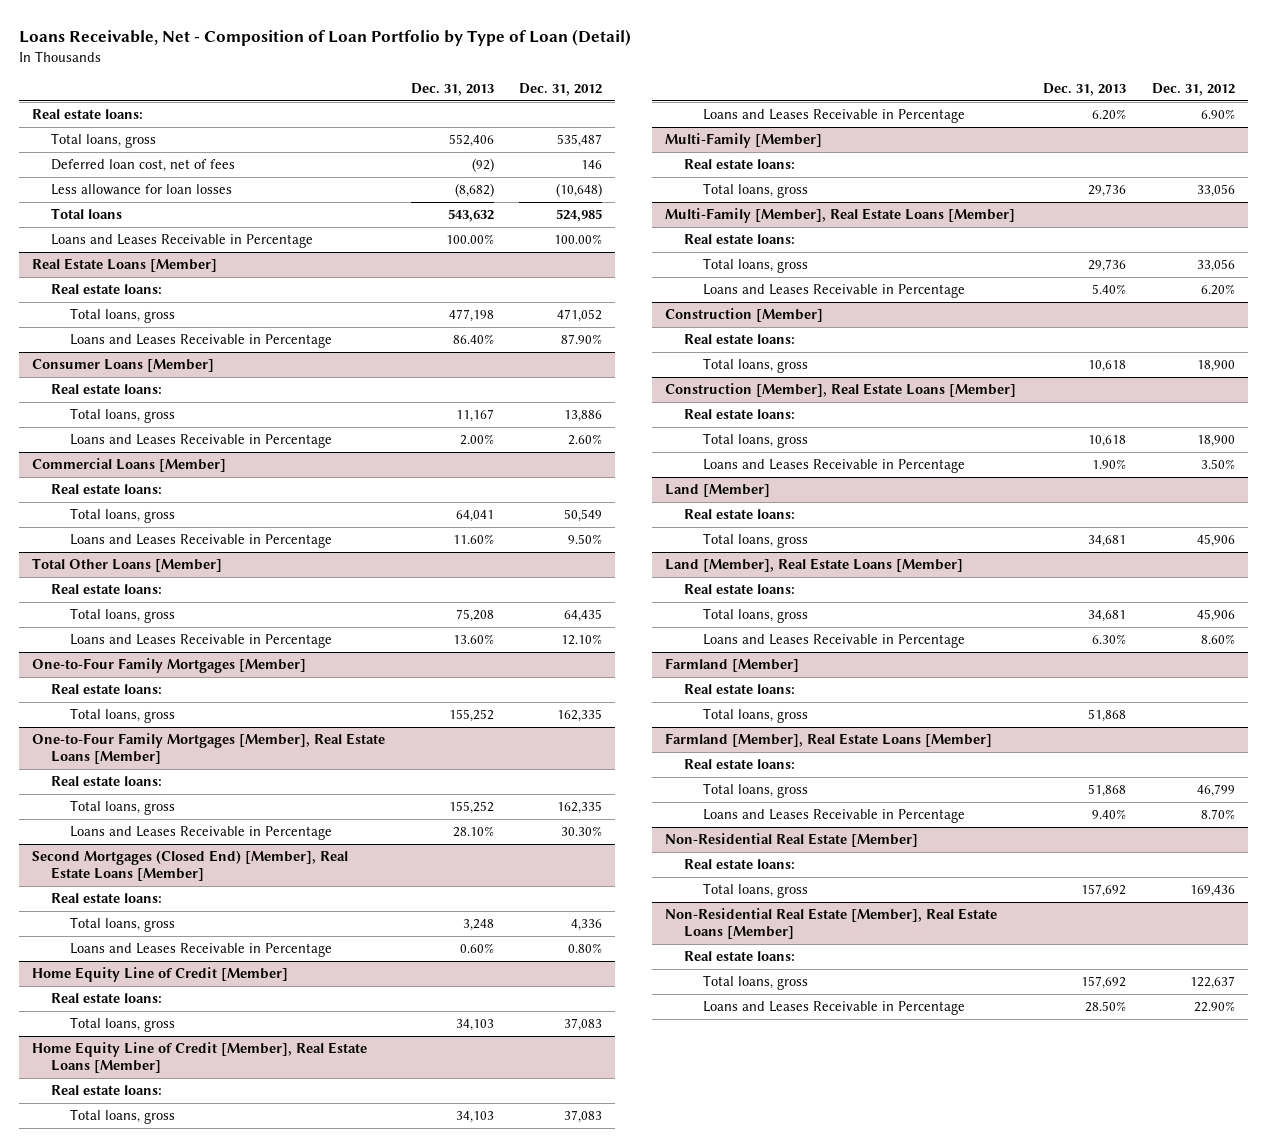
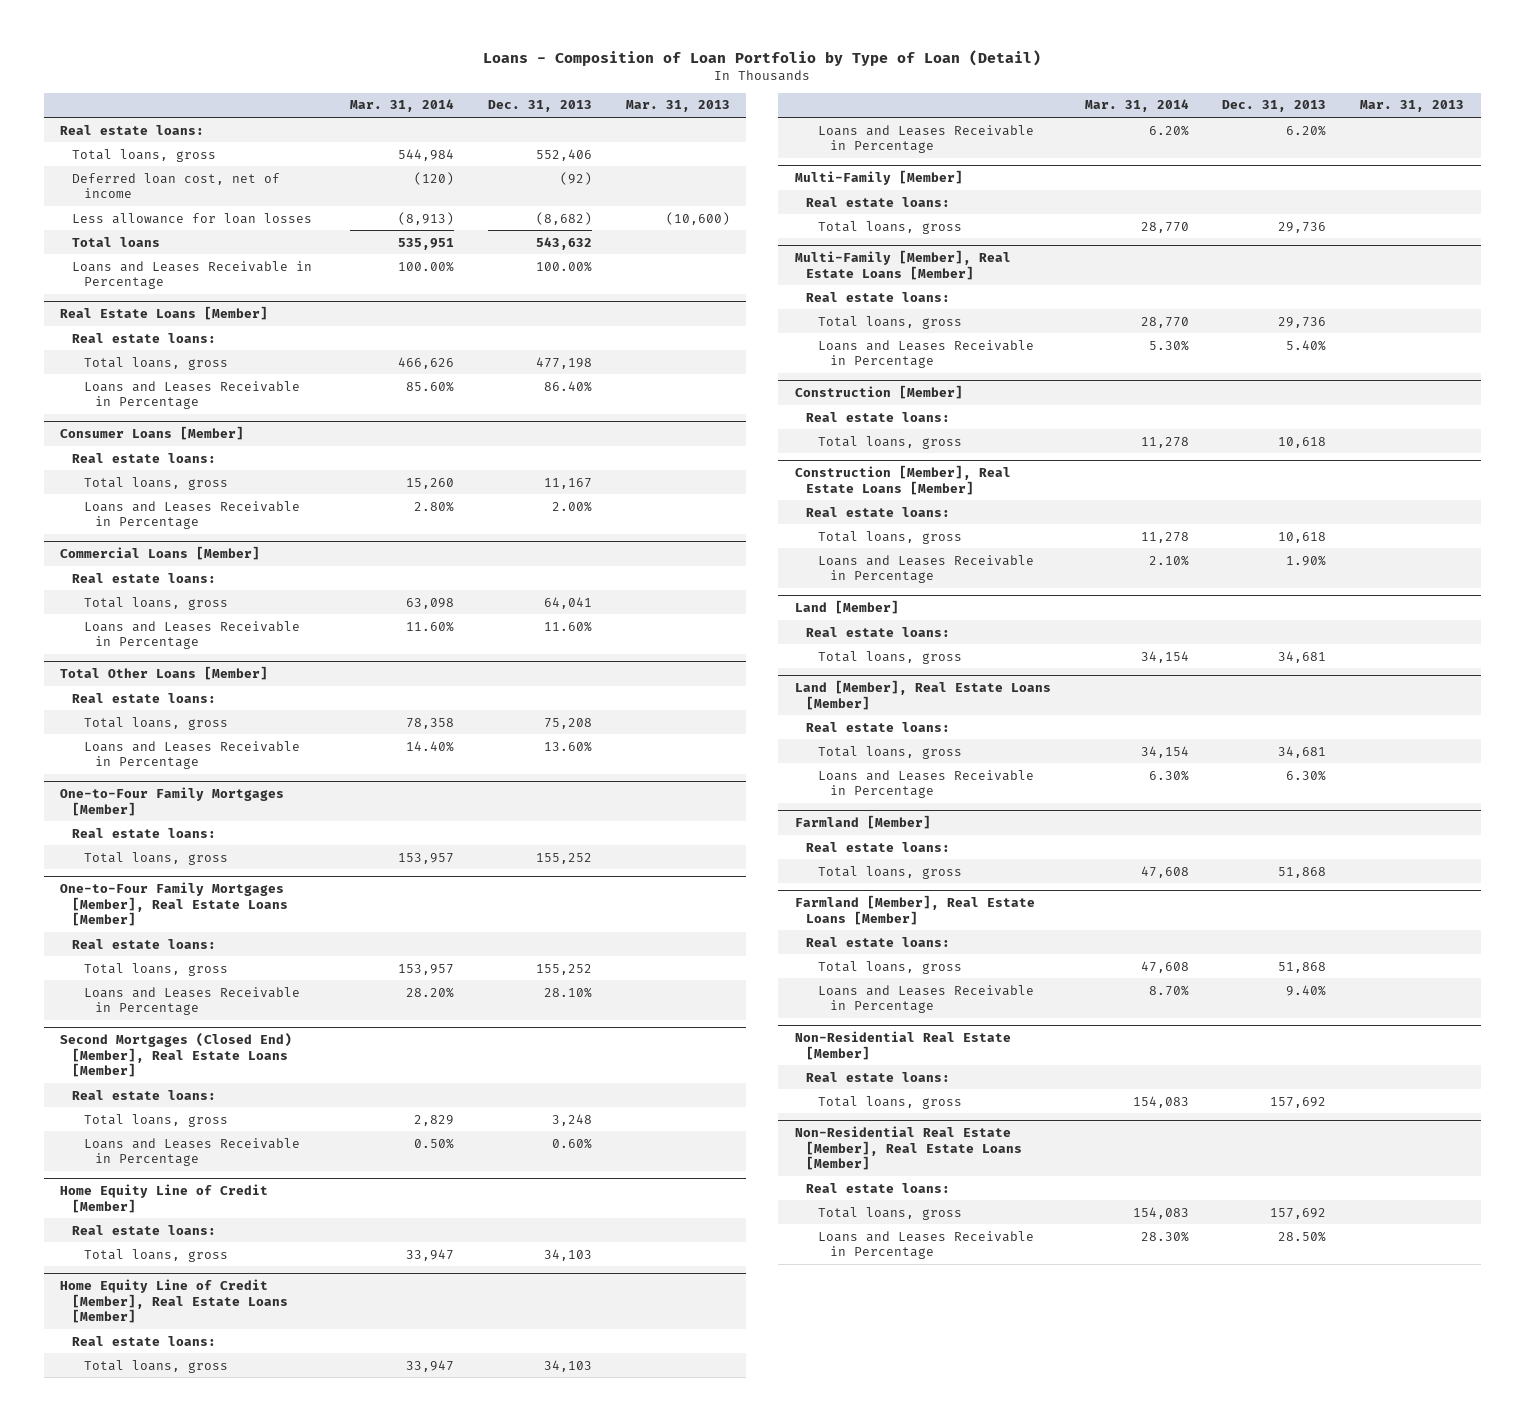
- Loans Receivable, Net - Composition of Loan Portfolio by Type of Loan (Detail)
+ Loans - Composition of Loan Portfolio by Type of Loan (Detail)
- | Dec. 31, 2013 | Dec. 31, 2012
+ | Mar. 31, 2014 | Dec. 31, 2013 | Mar. 31, 2013
- Deferred loan cost, net of fees | (92) | 146
+ Deferred loan cost, net of income | (120) | (92) |

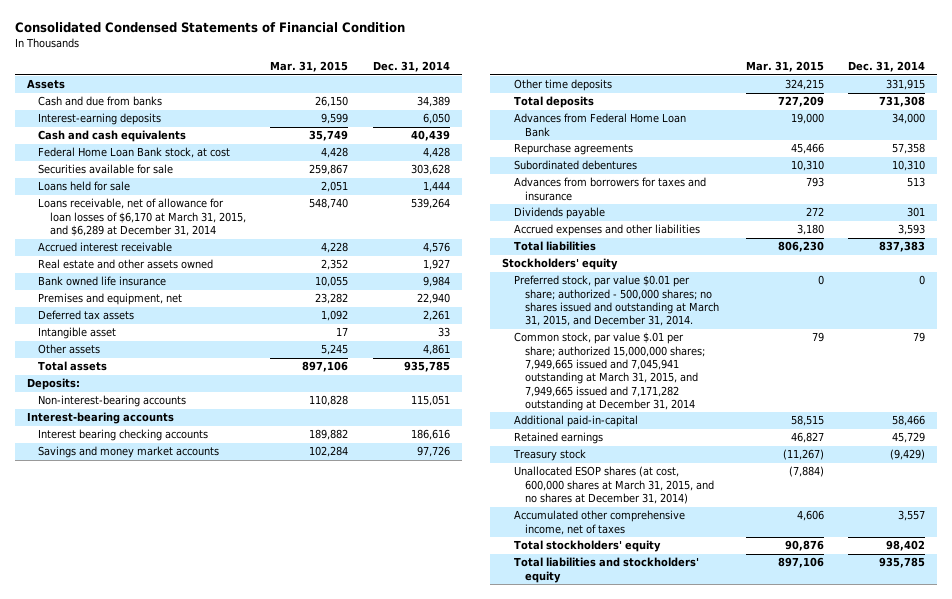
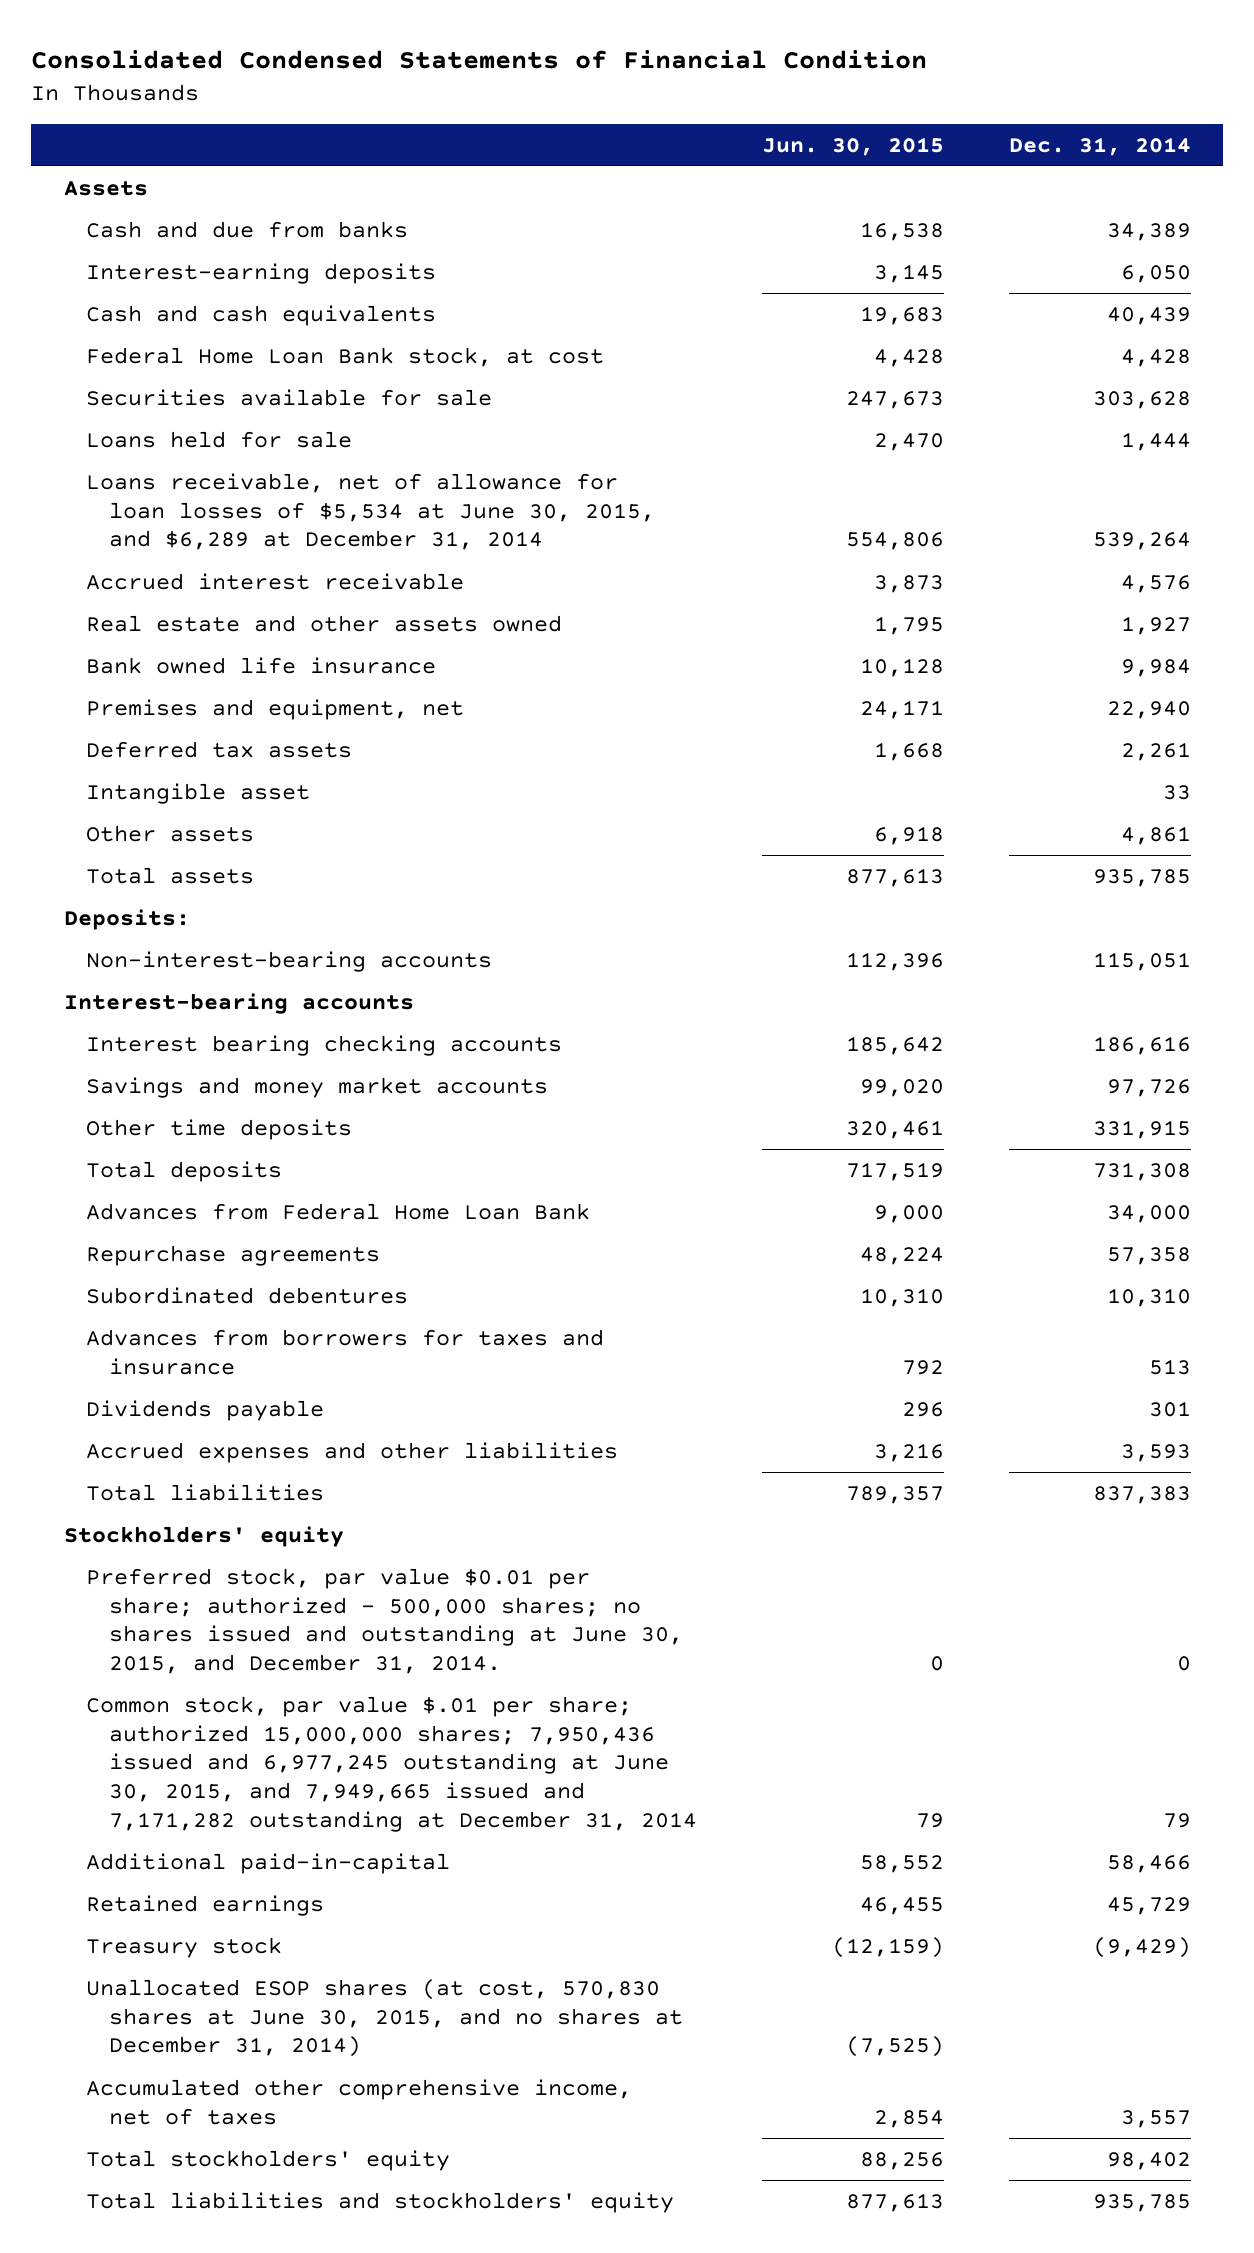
- | Mar. 31, 2015 | Dec. 31, 2014
+ | Jun. 30, 2015 | Dec. 31, 2014
- Loans receivable, net of allowance for loan losses of $6,170 at March 31, 2015, and $6,289 at December 31, 2014 | 548,740 | 539,264
+ Loans receivable, net of allowance for loan losses of $5,534 at June 30, 2015, and $6,289 at December 31, 2014 | 554,806 | 539,264
- Preferred stock, par value $0.01 per share; authorized - 500,000 shares; no shares issued and outstanding at March 31, 2015, and December 31, 2014. | 0 | 0
- Common stock, par value $.01 per share; authorized 15,000,000 shares; 7,949,665 issued and 7,045,941 outstanding at March 31, 2015, and 7,949,665 issued and 7,171,282 outstanding at December 31, 2014 | 79 | 79
+ Preferred stock, par value $0.01 per share; authorized - 500,000 shares; no shares issued and outstanding at June 30, 2015, and December 31, 2014. | 0 | 0
+ Common stock, par value $.01 per share; authorized 15,000,000 shares; 7,950,436 issued and 6,977,245 outstanding at June 30, 2015, and 7,949,665 issued and 7,171,282 outstanding at December 31, 2014 | 79 | 79
- Unallocated ESOP shares (at cost, 600,000 shares at March 31, 2015, and no shares at December 31, 2014) | (7,884) |
+ Unallocated ESOP shares (at cost, 570,830 shares at June 30, 2015, and no shares at December 31, 2014) | (7,525) |

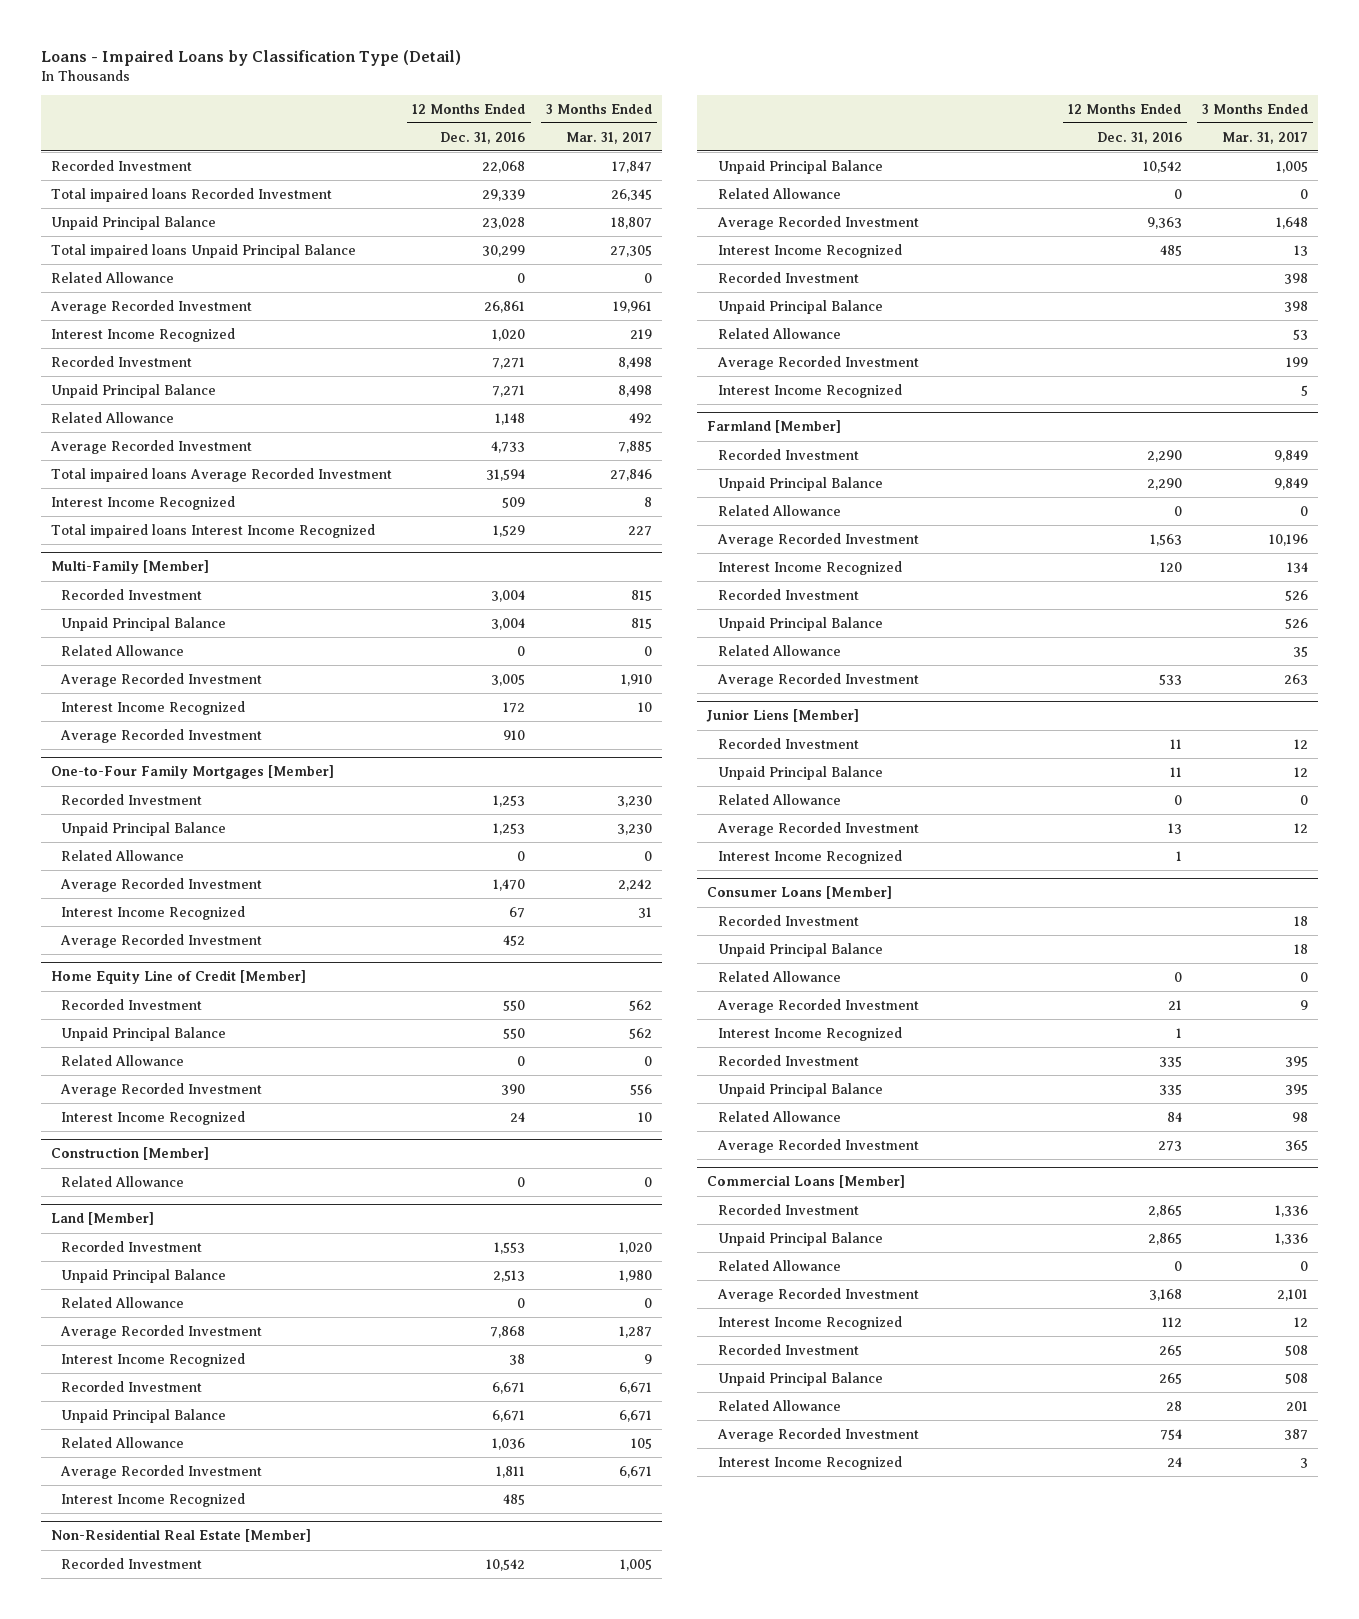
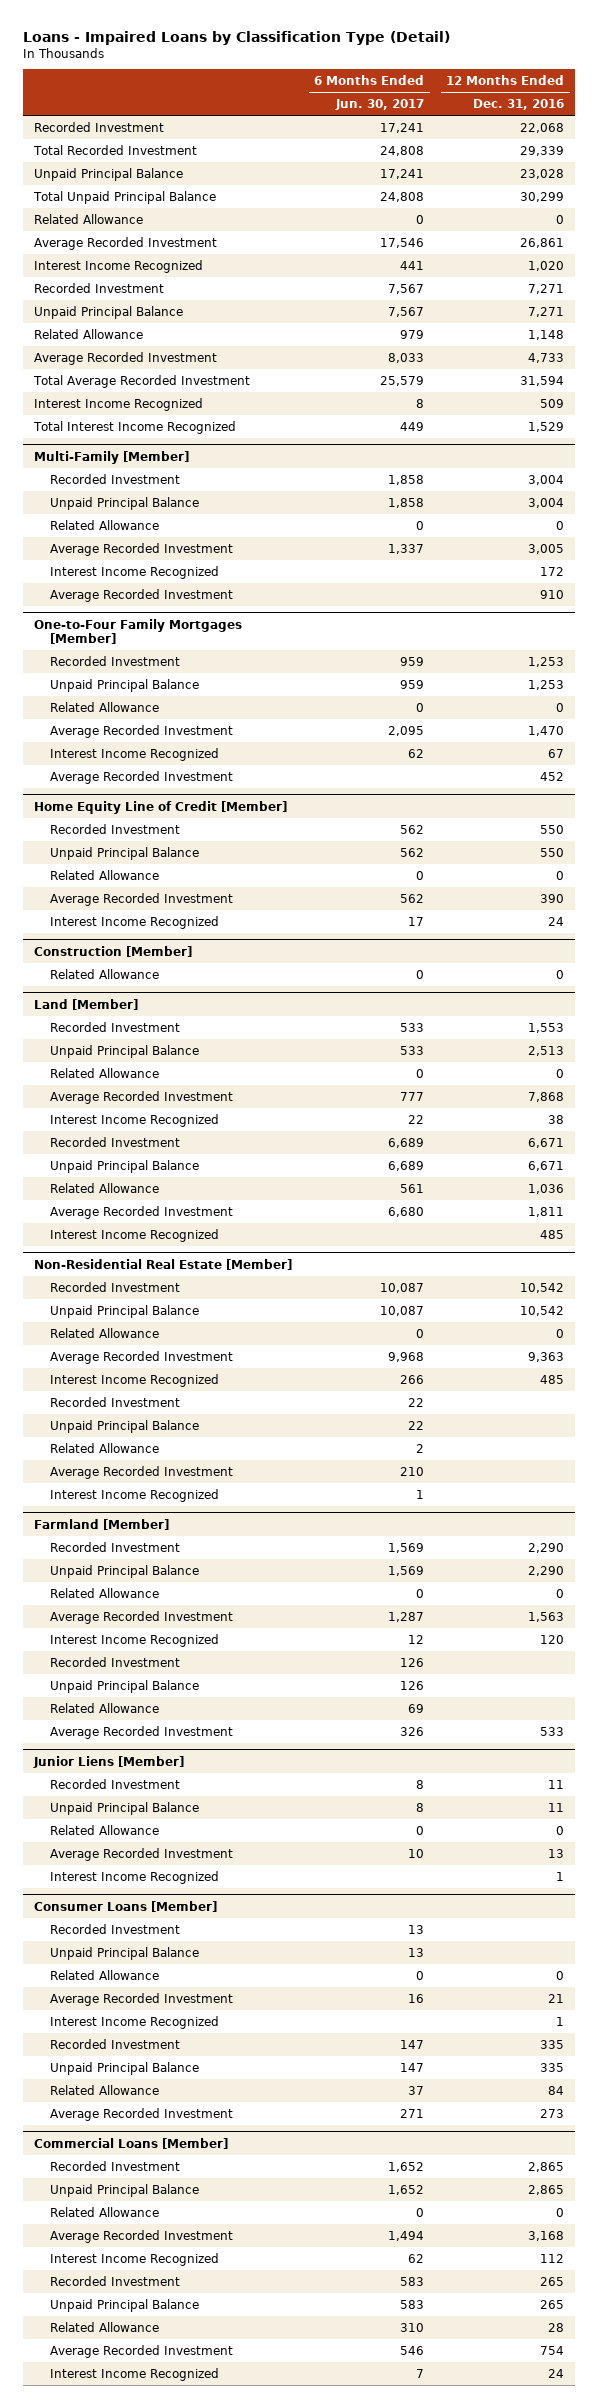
- | 12 Months Ended Dec. 31, 2016 | 3 Months Ended Mar. 31, 2017
+ | 6 Months Ended Jun. 30, 2017 | 12 Months Ended Dec. 31, 2016
- Total impaired loans Recorded Investment | 29,339 | 26,345
+ Total Recorded Investment | 24,808 | 29,339
- Total impaired loans Unpaid Principal Balance | 30,299 | 27,305
+ Total Unpaid Principal Balance | 24,808 | 30,299
- Total impaired loans Average Recorded Investment | 31,594 | 27,846
+ Total Average Recorded Investment | 25,579 | 31,594
- Total impaired loans Interest Income Recognized | 1,529 | 227
+ Total Interest Income Recognized | 449 | 1,529

